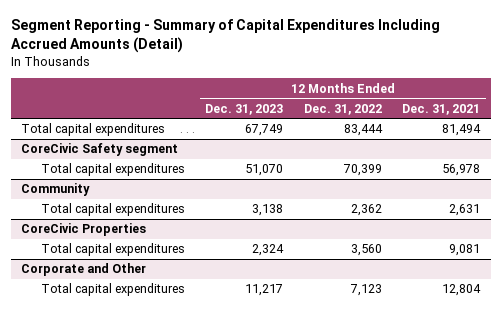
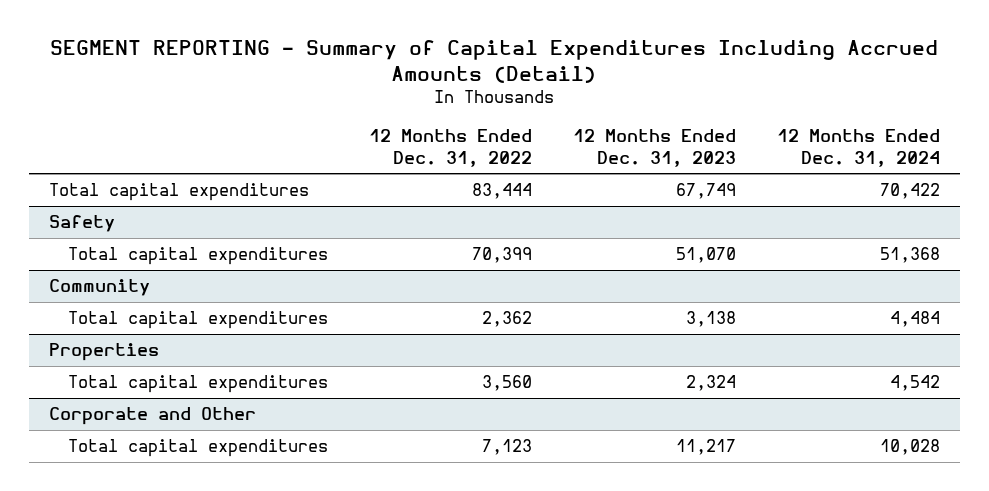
- Segment Reporting - Summary of Capital Expenditures Including Accrued Amounts (Detail)
+ SEGMENT REPORTING - Summary of Capital Expenditures Including Accrued Amounts (Detail)
- | 12 Months Ended Dec. 31, 2023 | 12 Months Ended Dec. 31, 2022 | 12 Months Ended Dec. 31, 2021
+ | 12 Months Ended Dec. 31, 2022 | 12 Months Ended Dec. 31, 2023 | 12 Months Ended Dec. 31, 2024
- CoreCivic Safety segment
+ Safety
- CoreCivic Properties
+ Properties

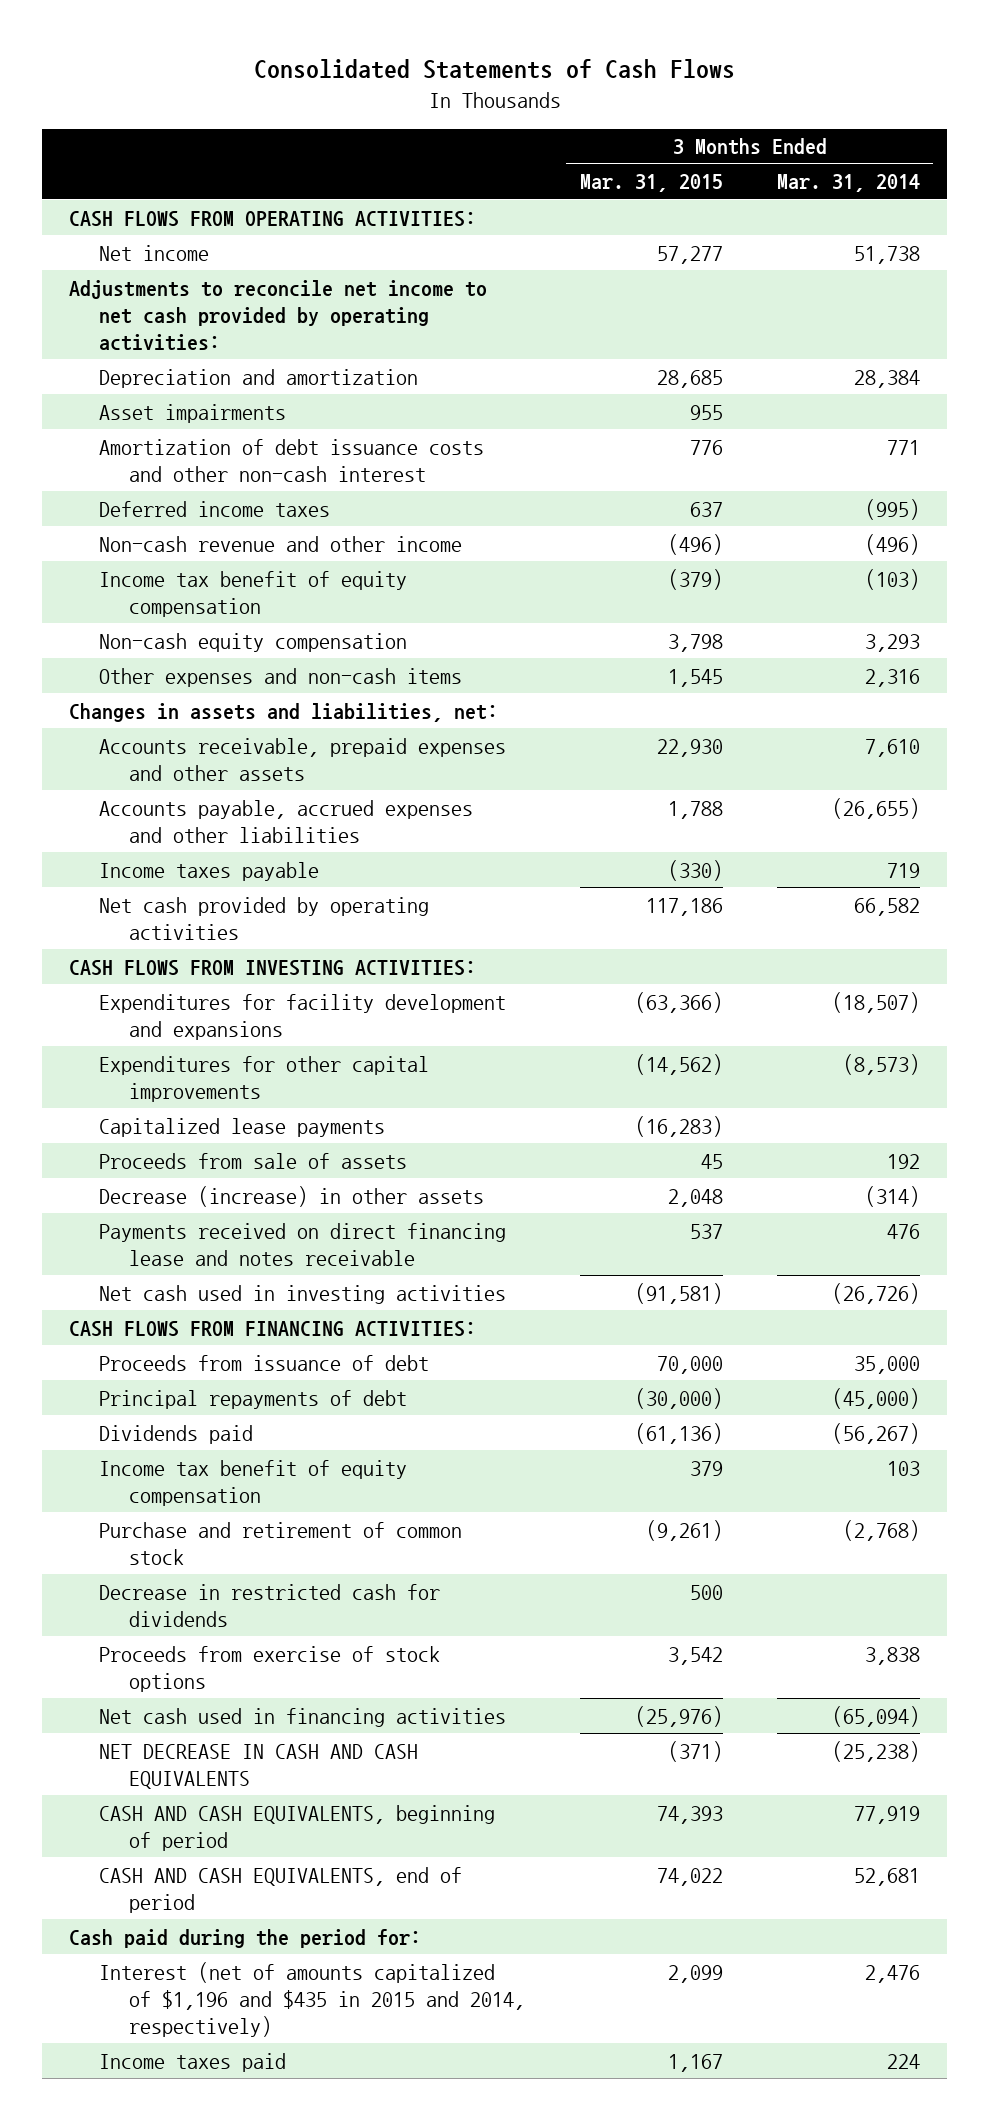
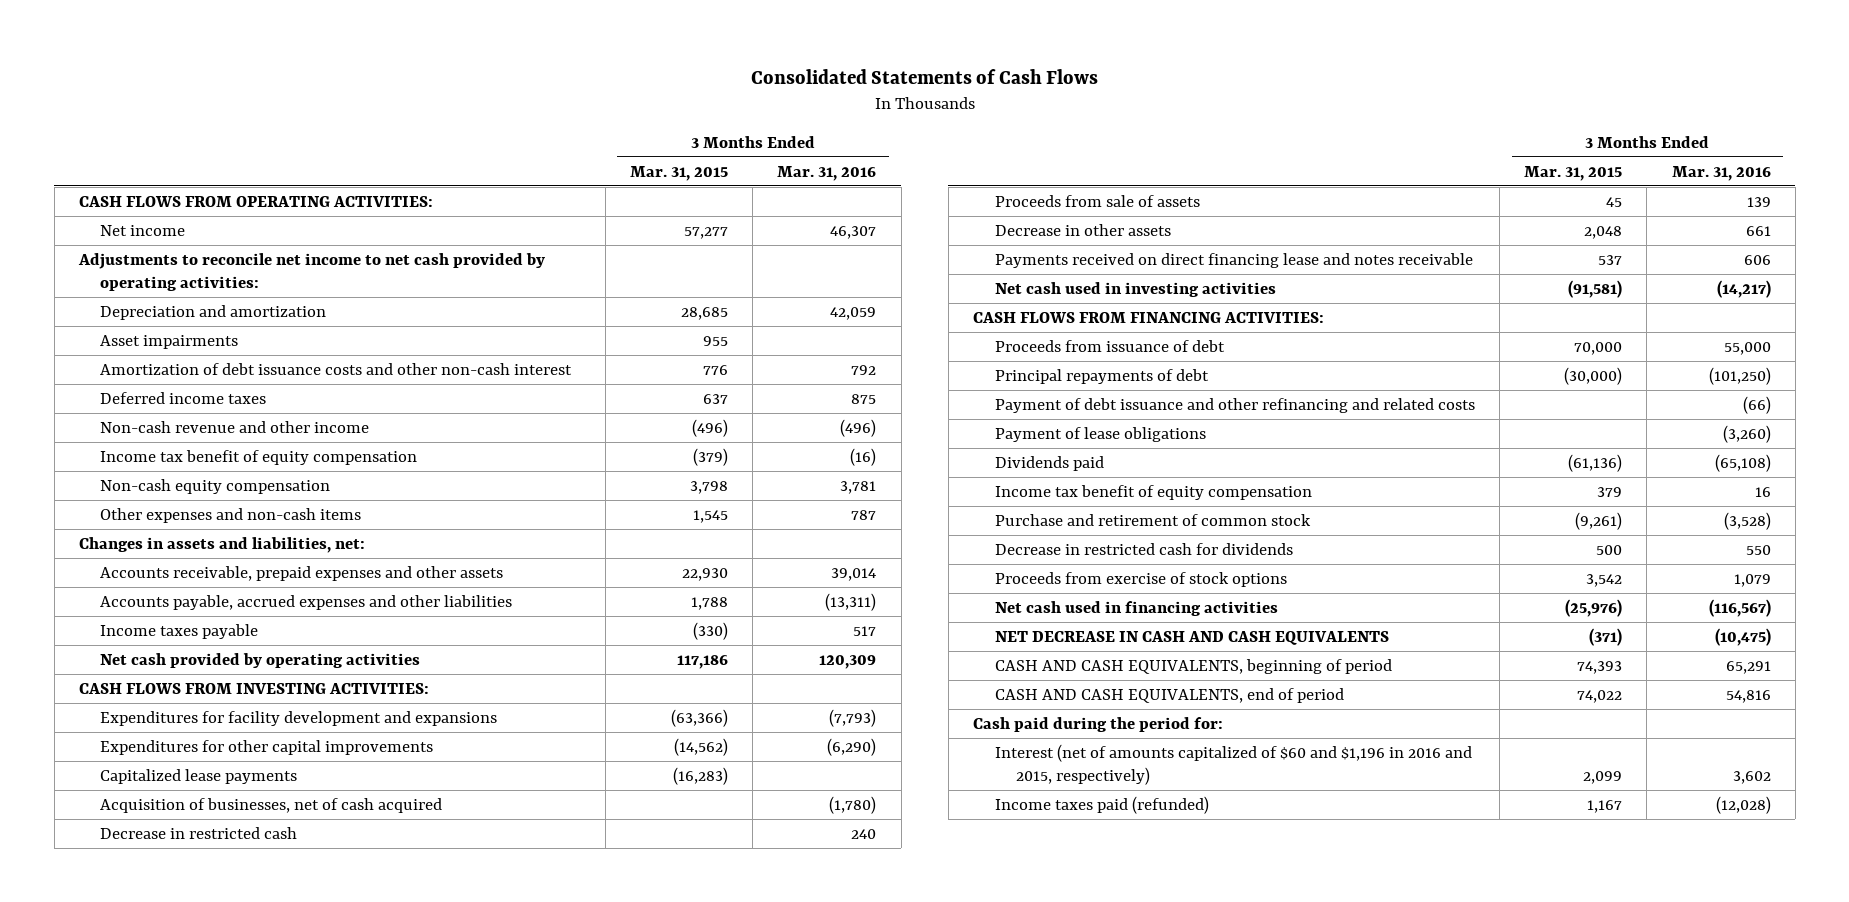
- | 3 Months Ended Mar. 31, 2015 | 3 Months Ended Mar. 31, 2014
+ | 3 Months Ended Mar. 31, 2015 | 3 Months Ended Mar. 31, 2016
+ Acquisition of businesses, net of cash acquired | | (1,780)
+ Decrease in restricted cash | | 240
- Decrease (increase) in other assets | 2,048 | (314)
+ Decrease in other assets | 2,048 | 661
+ Payment of debt issuance and other refinancing and related costs | | (66)
+ Payment of lease obligations | | (3,260)
- Interest (net of amounts capitalized of $1,196 and $435 in 2015 and 2014, respectively) | 2,099 | 2,476
- Income taxes paid | 1,167 | 224
+ Interest (net of amounts capitalized of $60 and $1,196 in 2016 and 2015, respectively) | 2,099 | 3,602
+ Income taxes paid (refunded) | 1,167 | (12,028)

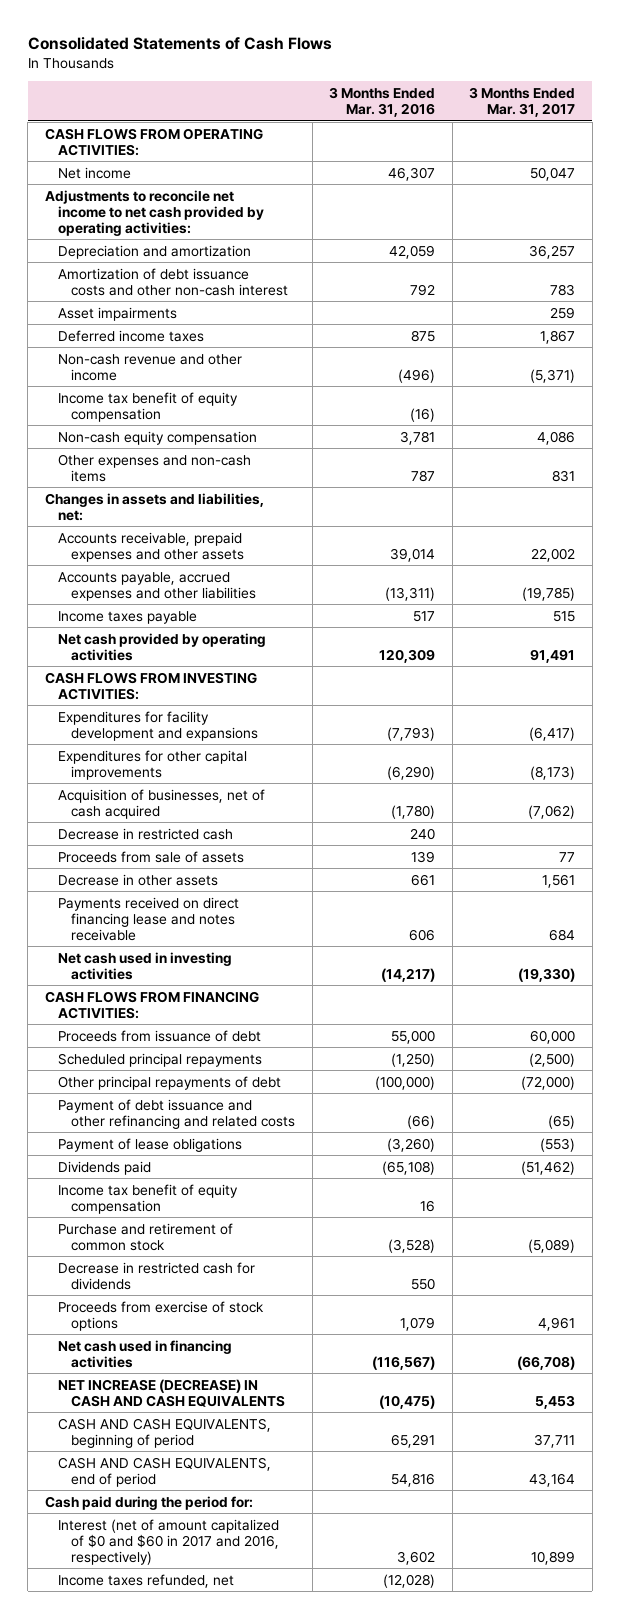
- | 3 Months Ended Mar. 31, 2015 | 3 Months Ended Mar. 31, 2016
+ | 3 Months Ended Mar. 31, 2016 | 3 Months Ended Mar. 31, 2017
moved down: Asset impairments | | 259
- Capitalized lease payments | (16,283) |
- Principal repayments of debt | (30,000) | (101,250)
+ Scheduled principal repayments | (1,250) | (2,500)
+ Other principal repayments of debt | (100,000) | (72,000)
- NET DECREASE IN CASH AND CASH EQUIVALENTS | (371) | (10,475)
+ NET INCREASE (DECREASE) IN CASH AND CASH EQUIVALENTS | (10,475) | 5,453
- Interest (net of amounts capitalized of $60 and $1,196 in 2016 and 2015, respectively) | 2,099 | 3,602
- Income taxes paid (refunded) | 1,167 | (12,028)
+ Interest (net of amount capitalized of $0 and $60 in 2017 and 2016, respectively) | 3,602 | 10,899
+ Income taxes refunded, net | (12,028) |

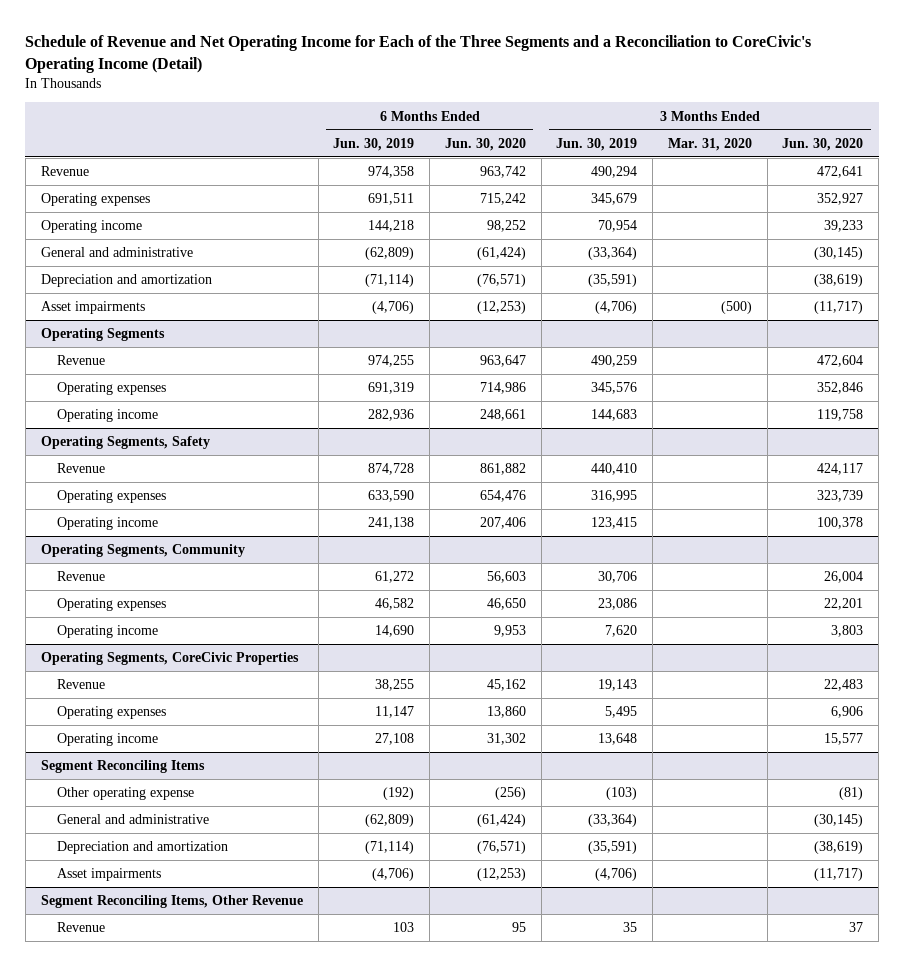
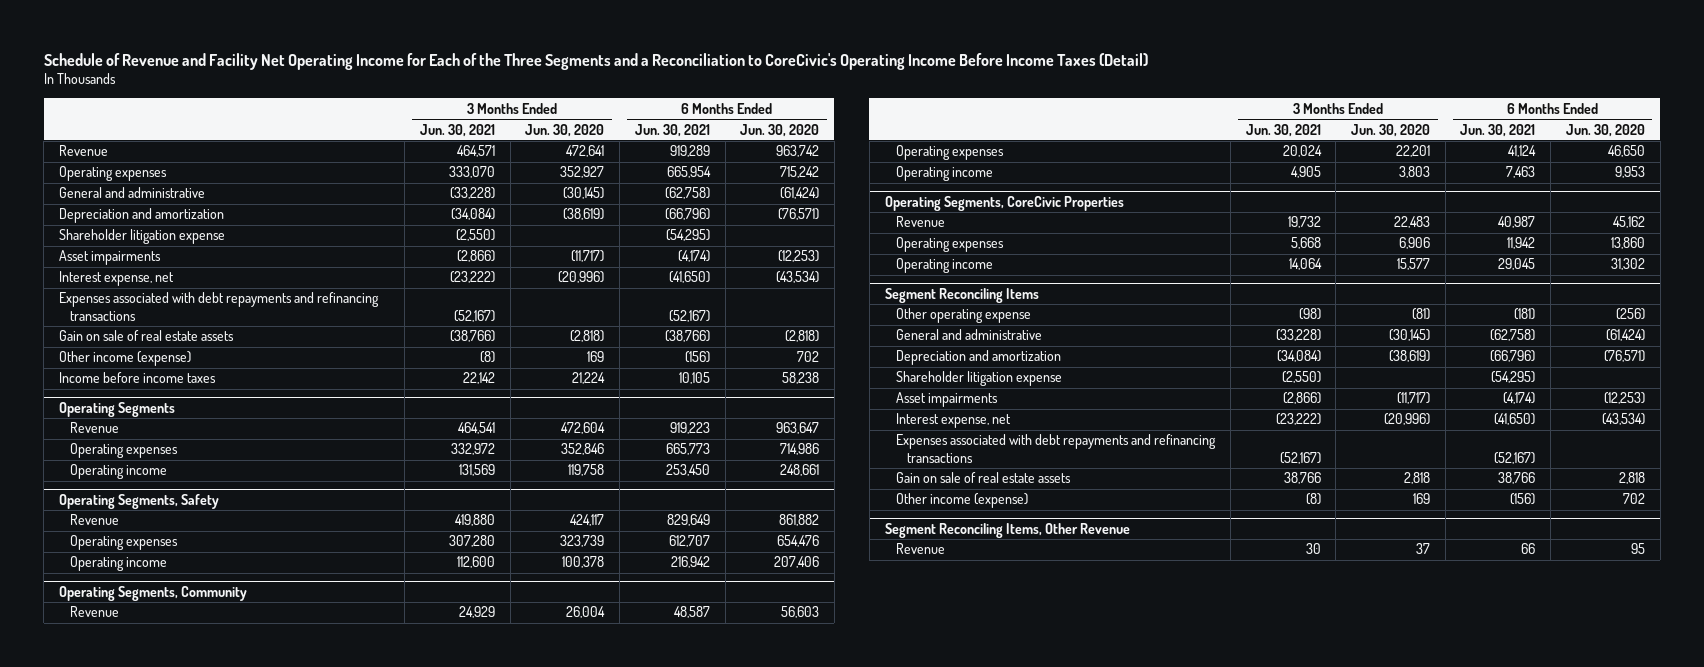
- Schedule of Revenue and Net Operating Income for Each of the Three Segments and a Reconciliation to CoreCivic's Operating Income (Detail)
+ Schedule of Revenue and Facility Net Operating Income for Each of the Three Segments and a Reconciliation to CoreCivic's Operating Income Before Income Taxes (Detail)
- | 6 Months Ended Jun. 30, 2019 | 6 Months Ended Jun. 30, 2020 | 3 Months Ended Jun. 30, 2019 | 3 Months Ended Mar. 31, 2020 | 3 Months Ended Jun. 30, 2020
+ | 3 Months Ended Jun. 30, 2021 | 3 Months Ended Jun. 30, 2020 | 6 Months Ended Jun. 30, 2021 | 6 Months Ended Jun. 30, 2020
- Operating income | 144,218 | 98,252 | 70,954 | | 39,233
+ Shareholder litigation expense | (2,550) | | (54,295) |
+ Interest expense, net | (23,222) | (20,996) | (41,650) | (43,534)
+ Expenses associated with debt repayments and refinancing transactions | (52,167) | | (52,167) |
+ Gain on sale of real estate assets | (38,766) | (2,818) | (38,766) | (2,818)
+ Other income (expense) | (8) | 169 | (156) | 702
+ Income before income taxes | 22,142 | 21,224 | 10,105 | 58,238
@ Segment Reconciling Items
+ Shareholder litigation expense | (2,550) | | (54,295) |
+ Interest expense, net | (23,222) | (20,996) | (41,650) | (43,534)
+ Expenses associated with debt repayments and refinancing transactions | (52,167) | | (52,167) |
+ Gain on sale of real estate assets | 38,766 | 2,818 | 38,766 | 2,818
+ Other income (expense) | (8) | 169 | (156) | 702

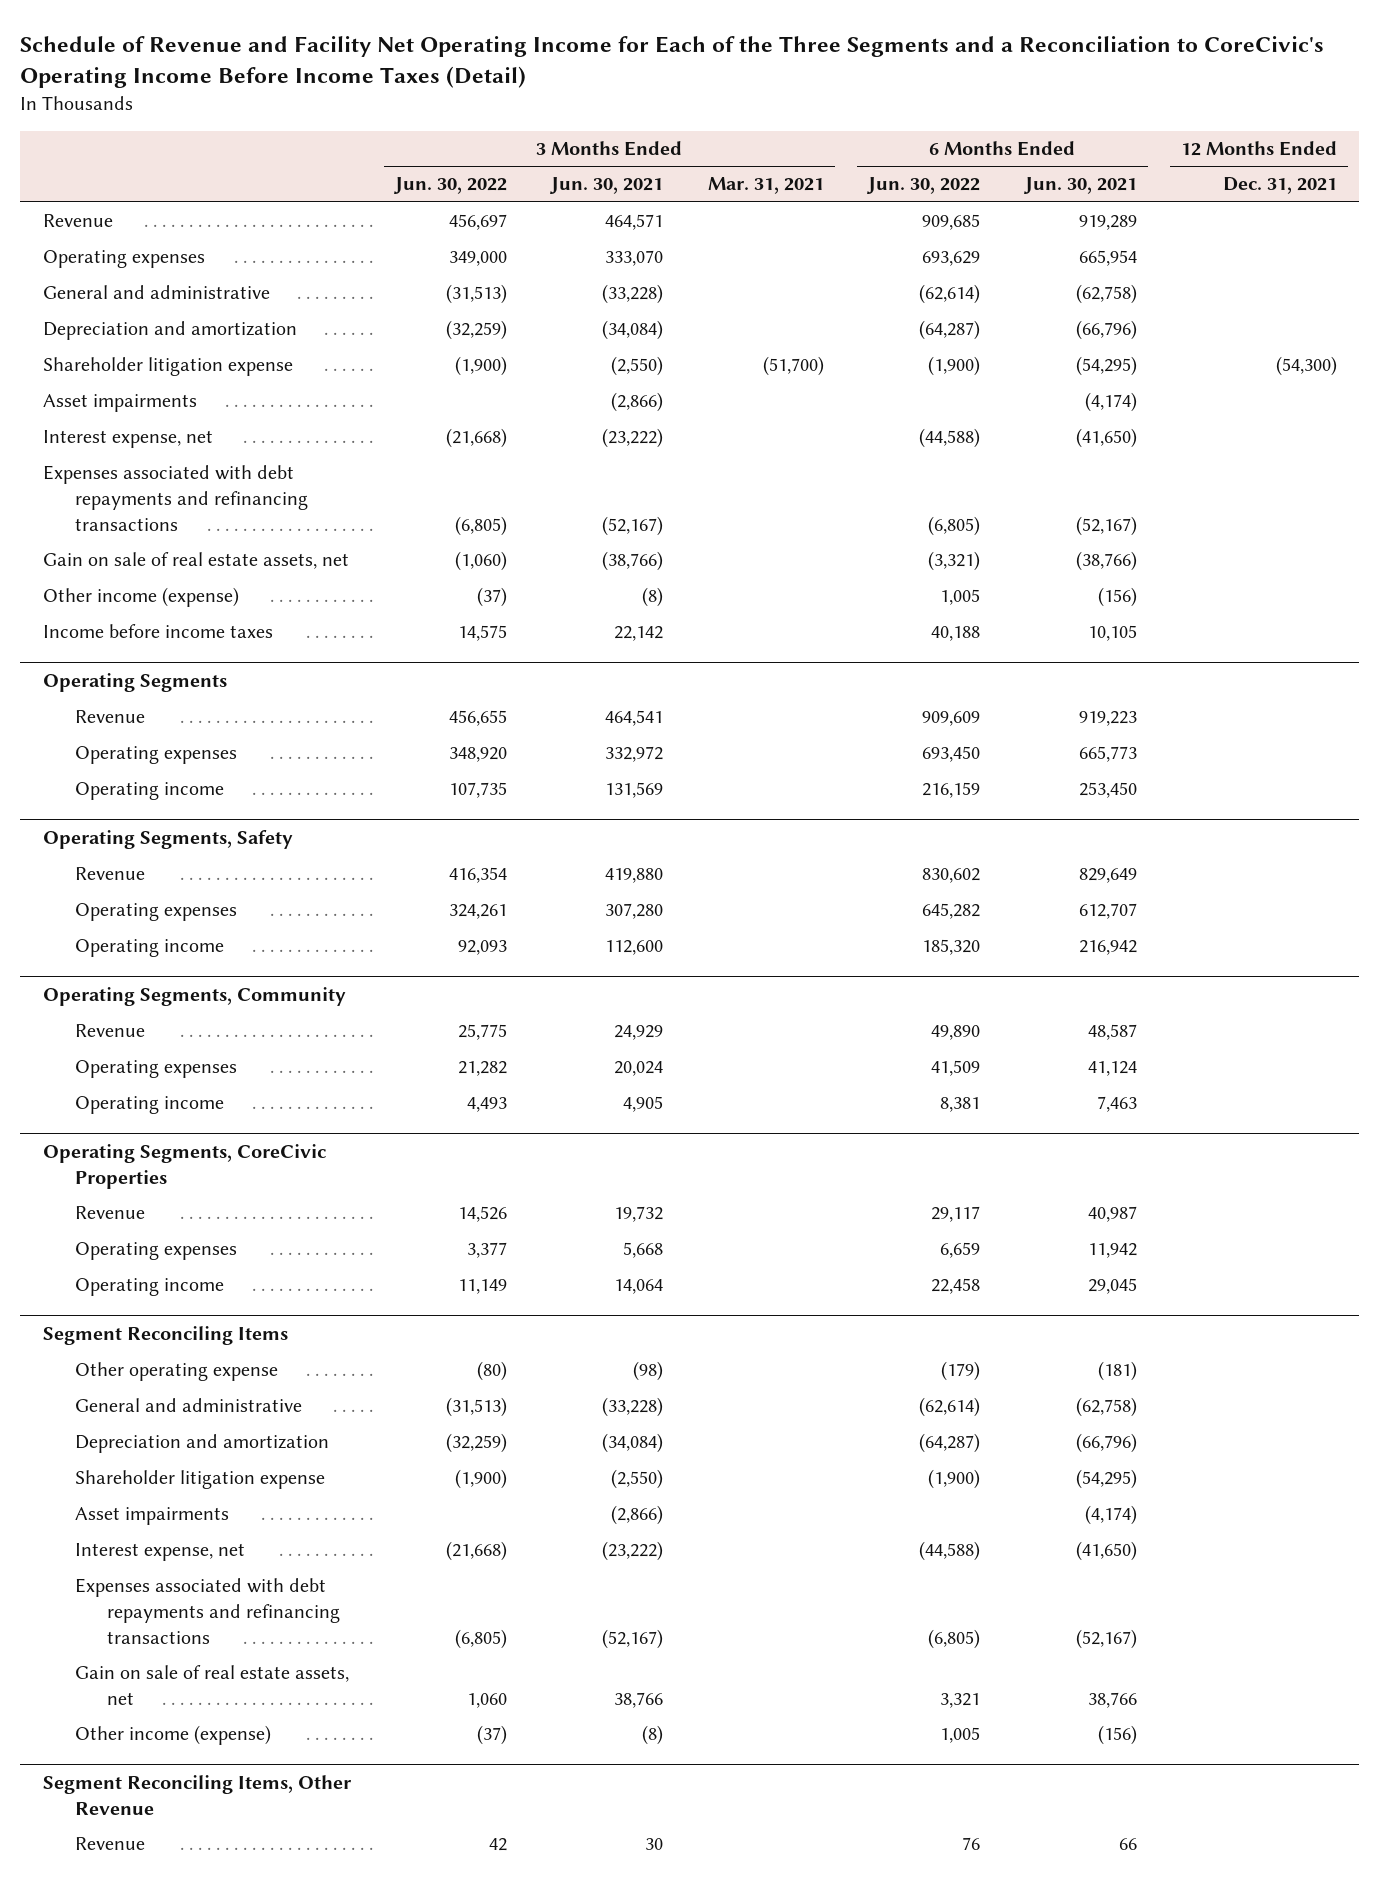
- | 3 Months Ended Jun. 30, 2021 | 3 Months Ended Jun. 30, 2020 | 6 Months Ended Jun. 30, 2021 | 6 Months Ended Jun. 30, 2020
+ | 3 Months Ended Jun. 30, 2022 | 3 Months Ended Jun. 30, 2021 | 3 Months Ended Mar. 31, 2021 | 6 Months Ended Jun. 30, 2022 | 6 Months Ended Jun. 30, 2021 | 12 Months Ended Dec. 31, 2021
- Gain on sale of real estate assets | (38,766) | (2,818) | (38,766) | (2,818)
+ Gain on sale of real estate assets, net | (1,060) | (38,766) | | (3,321) | (38,766) |
@ Segment Reconciling Items
- Gain on sale of real estate assets | 38,766 | 2,818 | 38,766 | 2,818
+ Gain on sale of real estate assets, net | 1,060 | 38,766 | | 3,321 | 38,766 |

